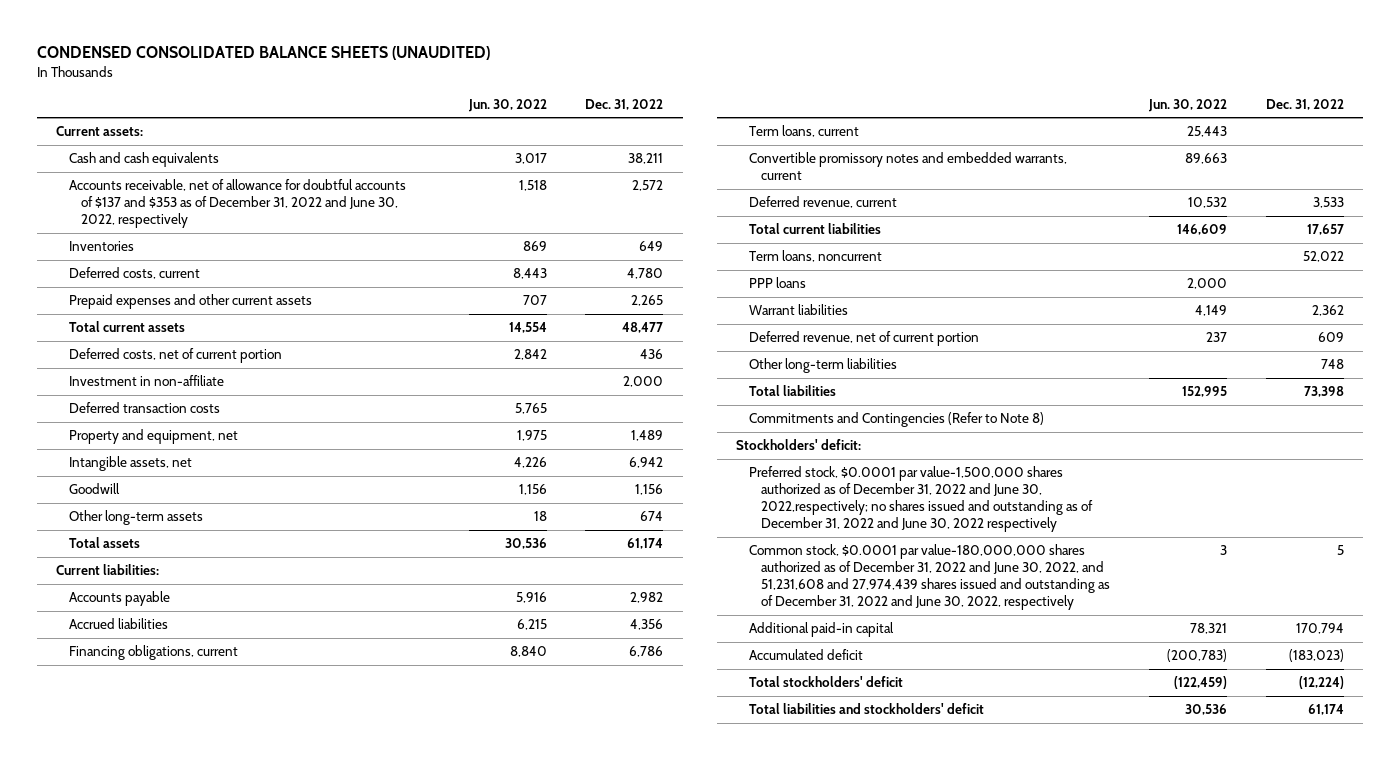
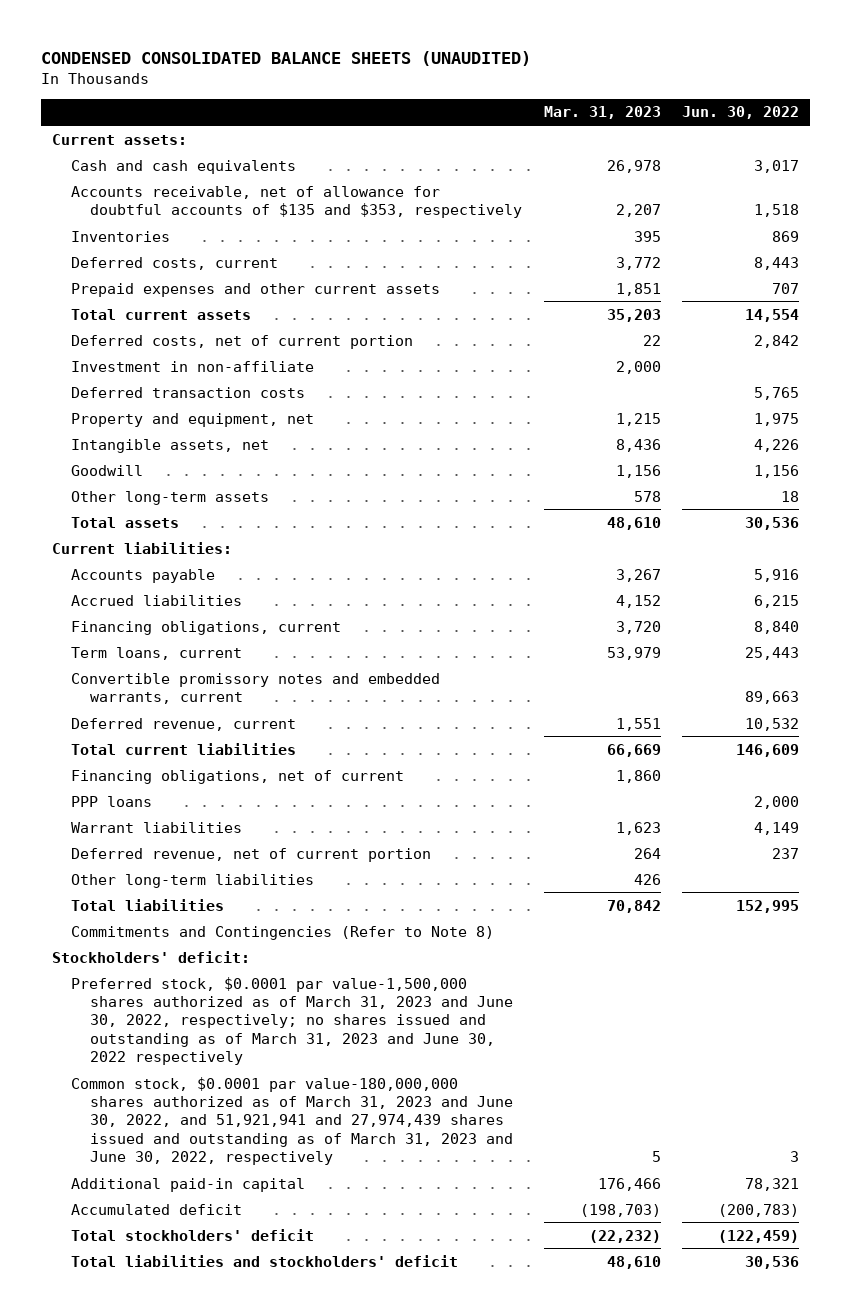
- | Jun. 30, 2022 | Dec. 31, 2022
+ | Mar. 31, 2023 | Jun. 30, 2022
- Accounts receivable, net of allowance for doubtful accounts of $137 and $353 as of December 31, 2022 and June 30, 2022, respectively | 1,518 | 2,572
+ Accounts receivable, net of allowance for doubtful accounts of $135 and $353, respectively | 2,207 | 1,518
- Term loans, noncurrent | | 52,022
+ Financing obligations, net of current | 1,860 |
- Preferred stock, $0.0001 par value-1,500,000 shares authorized as of December 31, 2022 and June 30, 2022,respectively; no shares issued and outstanding as of December 31, 2022 and June 30, 2022 respectively
- Common stock, $0.0001 par value-180,000,000 shares authorized as of December 31, 2022 and June 30, 2022, and 51,231,608 and 27,974,439 shares issued and outstanding as of December 31, 2022 and June 30, 2022, respectively | 3 | 5
+ Preferred stock, $0.0001 par value-1,500,000 shares authorized as of March 31, 2023 and June 30, 2022, respectively; no shares issued and outstanding as of March 31, 2023 and June 30, 2022 respectively
+ Common stock, $0.0001 par value-180,000,000 shares authorized as of March 31, 2023 and June 30, 2022, and 51,921,941 and 27,974,439 shares issued and outstanding as of March 31, 2023 and June 30, 2022, respectively | 5 | 3

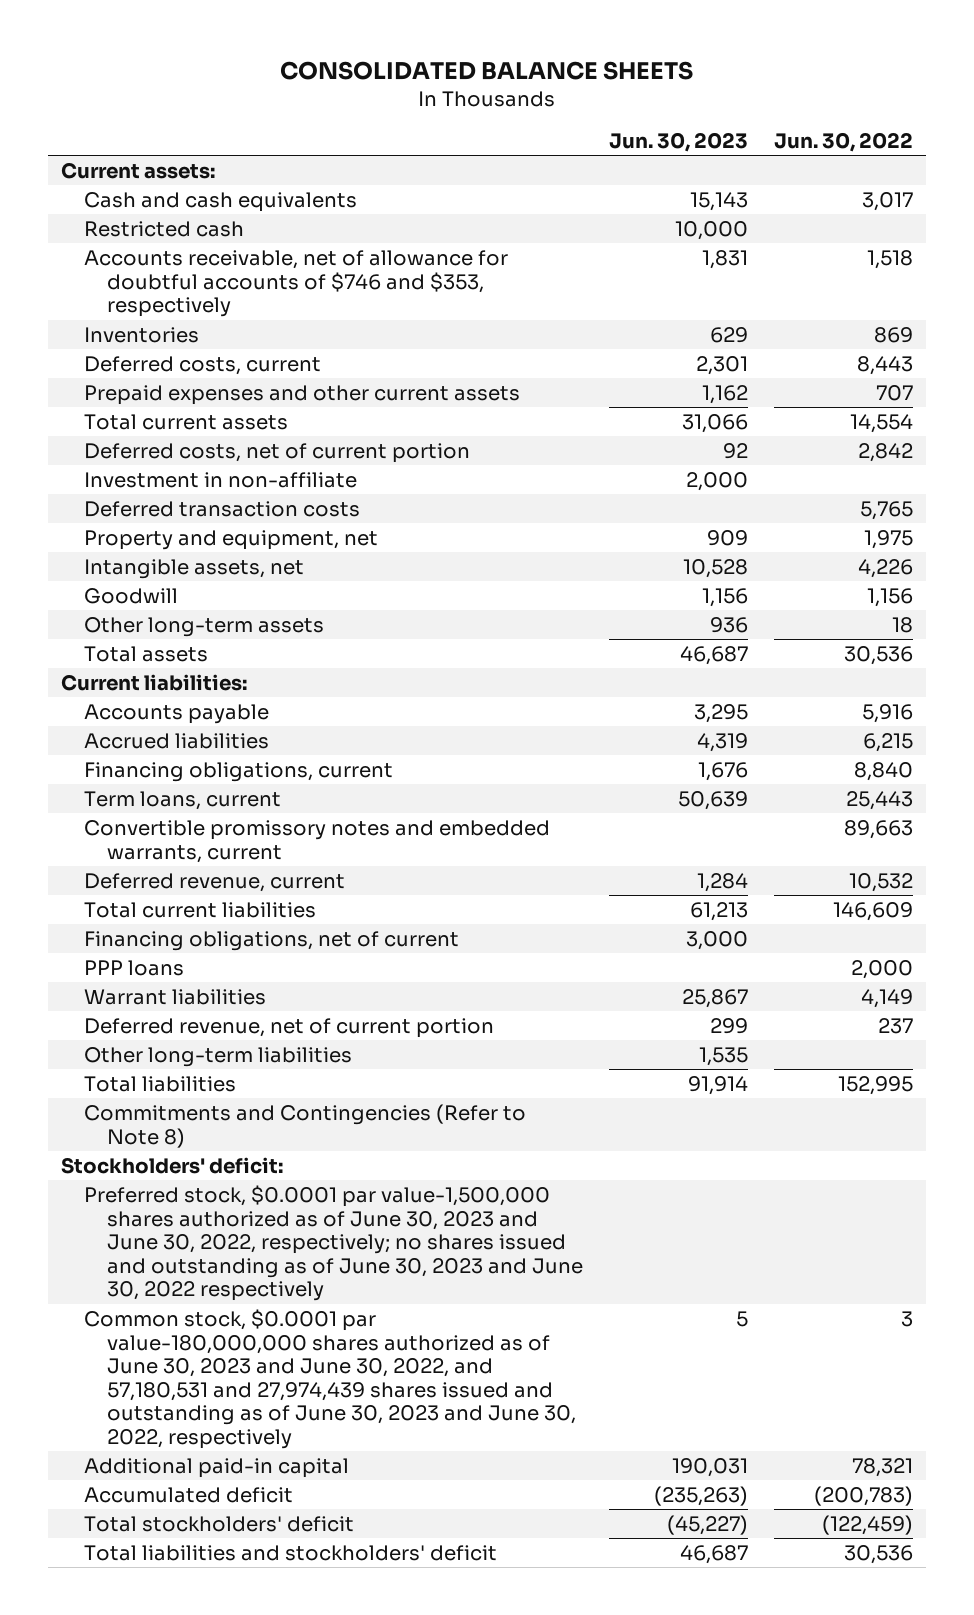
- CONDENSED CONSOLIDATED BALANCE SHEETS (UNAUDITED)
+ CONSOLIDATED BALANCE SHEETS
- | Mar. 31, 2023 | Jun. 30, 2022
+ | Jun. 30, 2023 | Jun. 30, 2022
- Accounts receivable, net of allowance for doubtful accounts of $135 and $353, respectively | 2,207 | 1,518
+ Restricted cash | 10,000 |
+ Accounts receivable, net of allowance for doubtful accounts of $746 and $353, respectively | 1,831 | 1,518
- Preferred stock, $0.0001 par value-1,500,000 shares authorized as of March 31, 2023 and June 30, 2022, respectively; no shares issued and outstanding as of March 31, 2023 and June 30, 2022 respectively
- Common stock, $0.0001 par value-180,000,000 shares authorized as of March 31, 2023 and June 30, 2022, and 51,921,941 and 27,974,439 shares issued and outstanding as of March 31, 2023 and June 30, 2022, respectively | 5 | 3
+ Preferred stock, $0.0001 par value-1,500,000 shares authorized as of June 30, 2023 and June 30, 2022, respectively; no shares issued and outstanding as of June 30, 2023 and June 30, 2022 respectively
+ Common stock, $0.0001 par value-180,000,000 shares authorized as of June 30, 2023 and June 30, 2022, and 57,180,531 and 27,974,439 shares issued and outstanding as of June 30, 2023 and June 30, 2022, respectively | 5 | 3

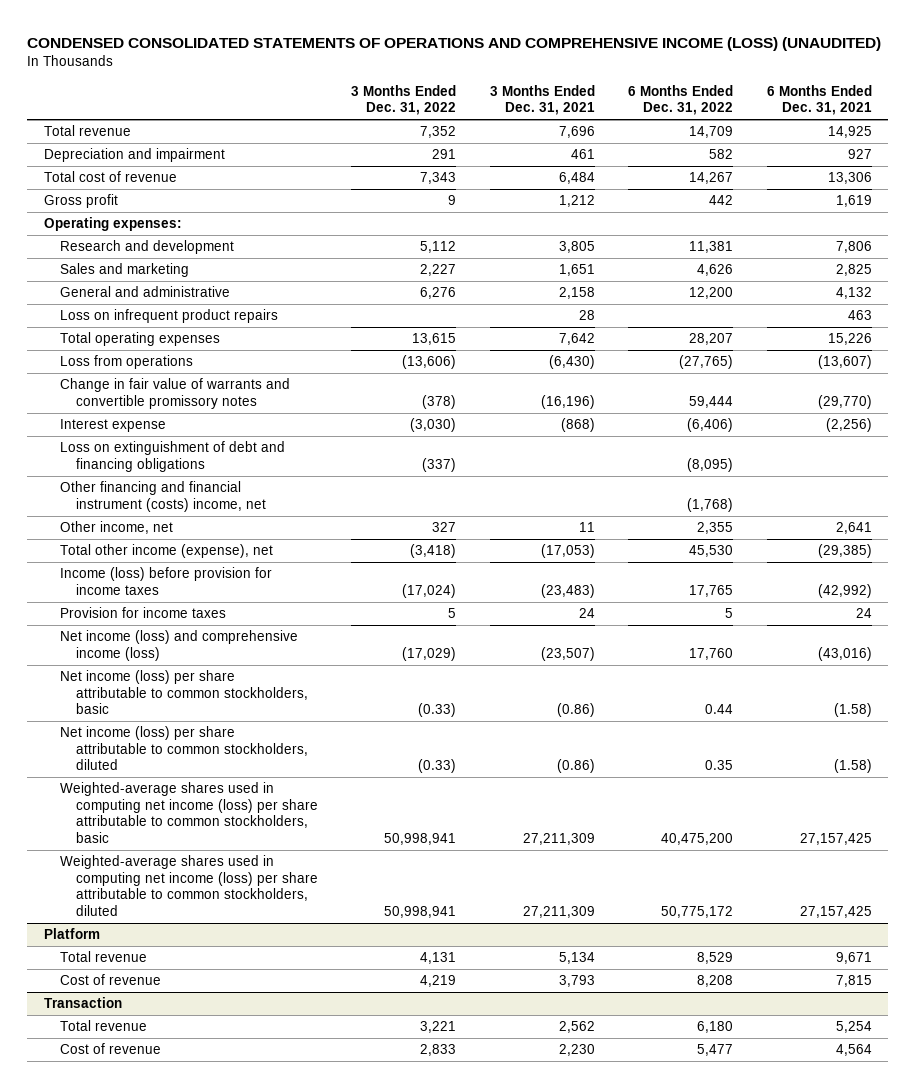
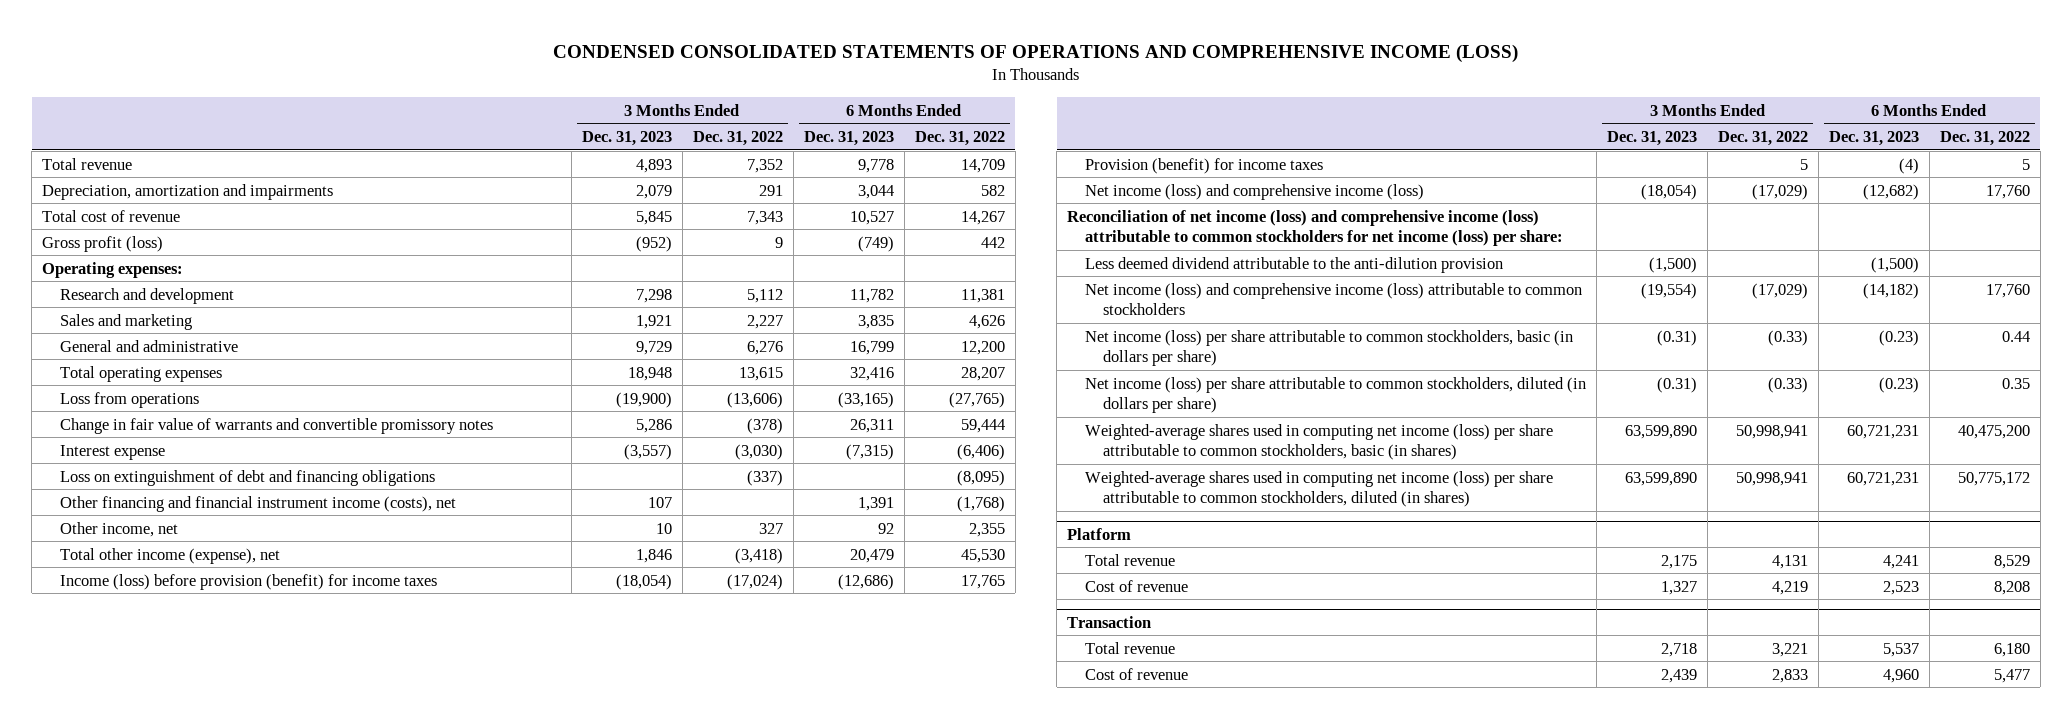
- CONDENSED CONSOLIDATED STATEMENTS OF OPERATIONS AND COMPREHENSIVE INCOME (LOSS) (UNAUDITED)
+ CONDENSED CONSOLIDATED STATEMENTS OF OPERATIONS AND COMPREHENSIVE INCOME (LOSS)
- | 3 Months Ended Dec. 31, 2022 | 3 Months Ended Dec. 31, 2021 | 6 Months Ended Dec. 31, 2022 | 6 Months Ended Dec. 31, 2021
+ | 3 Months Ended Dec. 31, 2023 | 3 Months Ended Dec. 31, 2022 | 6 Months Ended Dec. 31, 2023 | 6 Months Ended Dec. 31, 2022
- Depreciation and impairment | 291 | 461 | 582 | 927
+ Depreciation, amortization and impairments | 2,079 | 291 | 3,044 | 582
- Gross profit | 9 | 1,212 | 442 | 1,619
+ Gross profit (loss) | (952) | 9 | (749) | 442
- Loss on infrequent product repairs | | 28 | | 463
- Other financing and financial instrument (costs) income, net | | | (1,768) |
+ Other financing and financial instrument income (costs), net | 107 | | 1,391 | (1,768)
- Income (loss) before provision for income taxes | (17,024) | (23,483) | 17,765 | (42,992)
- Provision for income taxes | 5 | 24 | 5 | 24
+ Income (loss) before provision (benefit) for income taxes | (18,054) | (17,024) | (12,686) | 17,765
+ Provision (benefit) for income taxes | | 5 | (4) | 5
- Net income (loss) per share attributable to common stockholders, basic | (0.33) | (0.86) | 0.44 | (1.58)
- Net income (loss) per share attributable to common stockholders, diluted | (0.33) | (0.86) | 0.35 | (1.58)
- Weighted-average shares used in computing net income (loss) per share attributable to common stockholders, basic | 50,998,941 | 27,211,309 | 40,475,200 | 27,157,425
- Weighted-average shares used in computing net income (loss) per share attributable to common stockholders, diluted | 50,998,941 | 27,211,309 | 50,775,172 | 27,157,425
+ Reconciliation of net income (loss) and comprehensive income (loss) attributable to common stockholders for net income (loss) per share:
+ Less deemed dividend attributable to the anti-dilution provision | (1,500) | | (1,500) |
+ Net income (loss) and comprehensive income (loss) attributable to common stockholders | (19,554) | (17,029) | (14,182) | 17,760
+ Net income (loss) per share attributable to common stockholders, basic (in dollars per share) | (0.31) | (0.33) | (0.23) | 0.44
+ Net income (loss) per share attributable to common stockholders, diluted (in dollars per share) | (0.31) | (0.33) | (0.23) | 0.35
+ Weighted-average shares used in computing net income (loss) per share attributable to common stockholders, basic (in shares) | 63,599,890 | 50,998,941 | 60,721,231 | 40,475,200
+ Weighted-average shares used in computing net income (loss) per share attributable to common stockholders, diluted (in shares) | 63,599,890 | 50,998,941 | 60,721,231 | 50,775,172

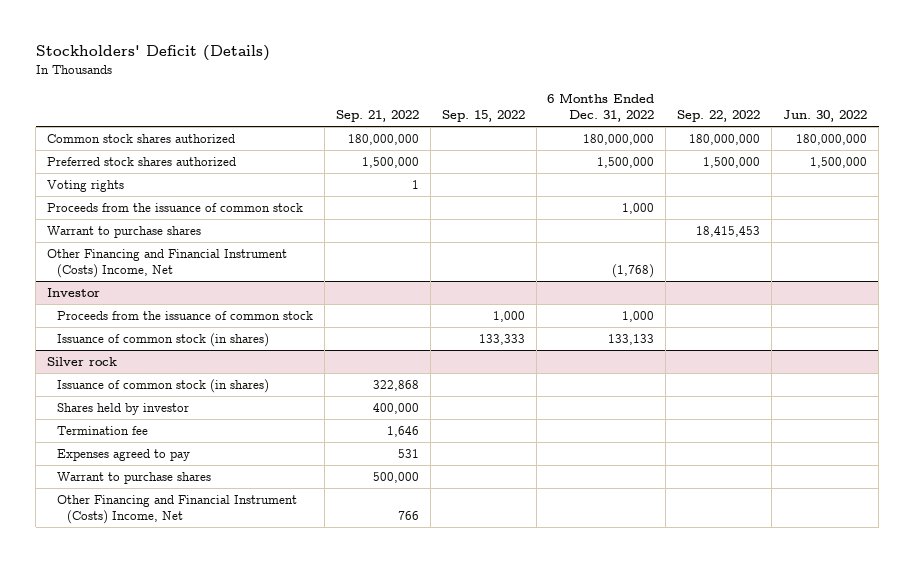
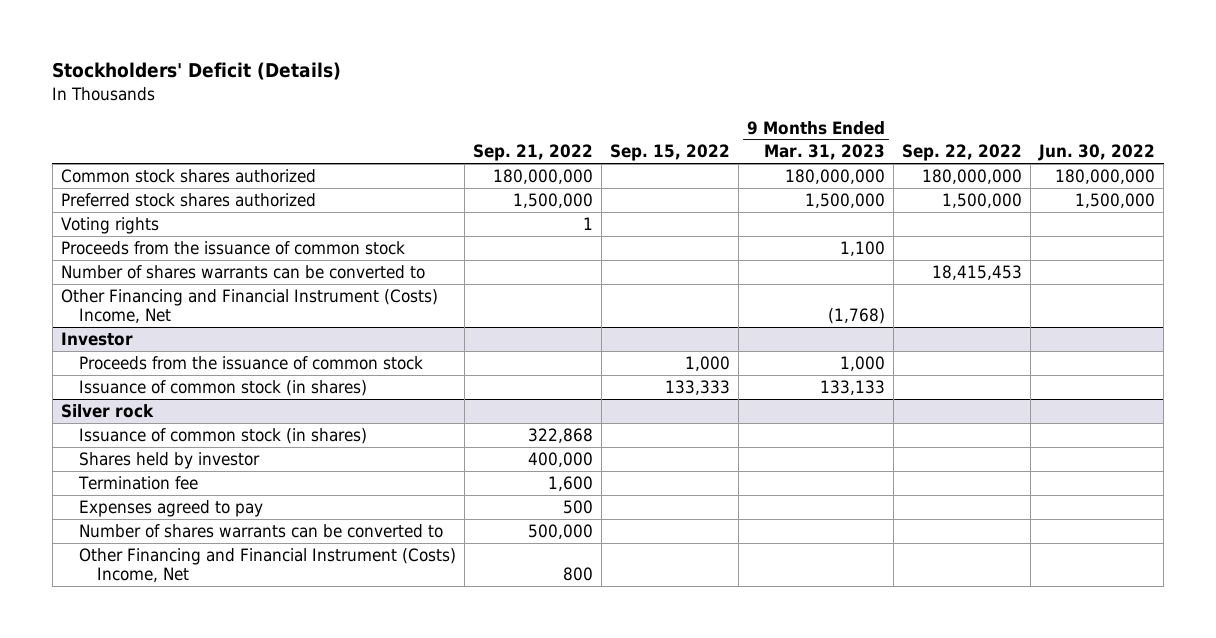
- | Sep. 21, 2022 | Sep. 15, 2022 | 6 Months Ended Dec. 31, 2022 | Sep. 22, 2022 | Jun. 30, 2022
+ | Sep. 21, 2022 | Sep. 15, 2022 | 9 Months Ended Mar. 31, 2023 | Sep. 22, 2022 | Jun. 30, 2022
- Warrant to purchase shares | | | | 18,415,453 |
+ Number of shares warrants can be converted to | | | | 18,415,453 |
@ Silver rock
- Termination fee | 1,646 | | | |
- Expenses agreed to pay | 531 | | | |
- Warrant to purchase shares | 500,000 | | | |
- Other Financing and Financial Instrument (Costs) Income, Net | 766 | | | |
+ Termination fee | 1,600 | | | |
+ Expenses agreed to pay | 500 | | | |
+ Number of shares warrants can be converted to | 500,000 | | | |
+ Other Financing and Financial Instrument (Costs) Income, Net | 800 | | | |

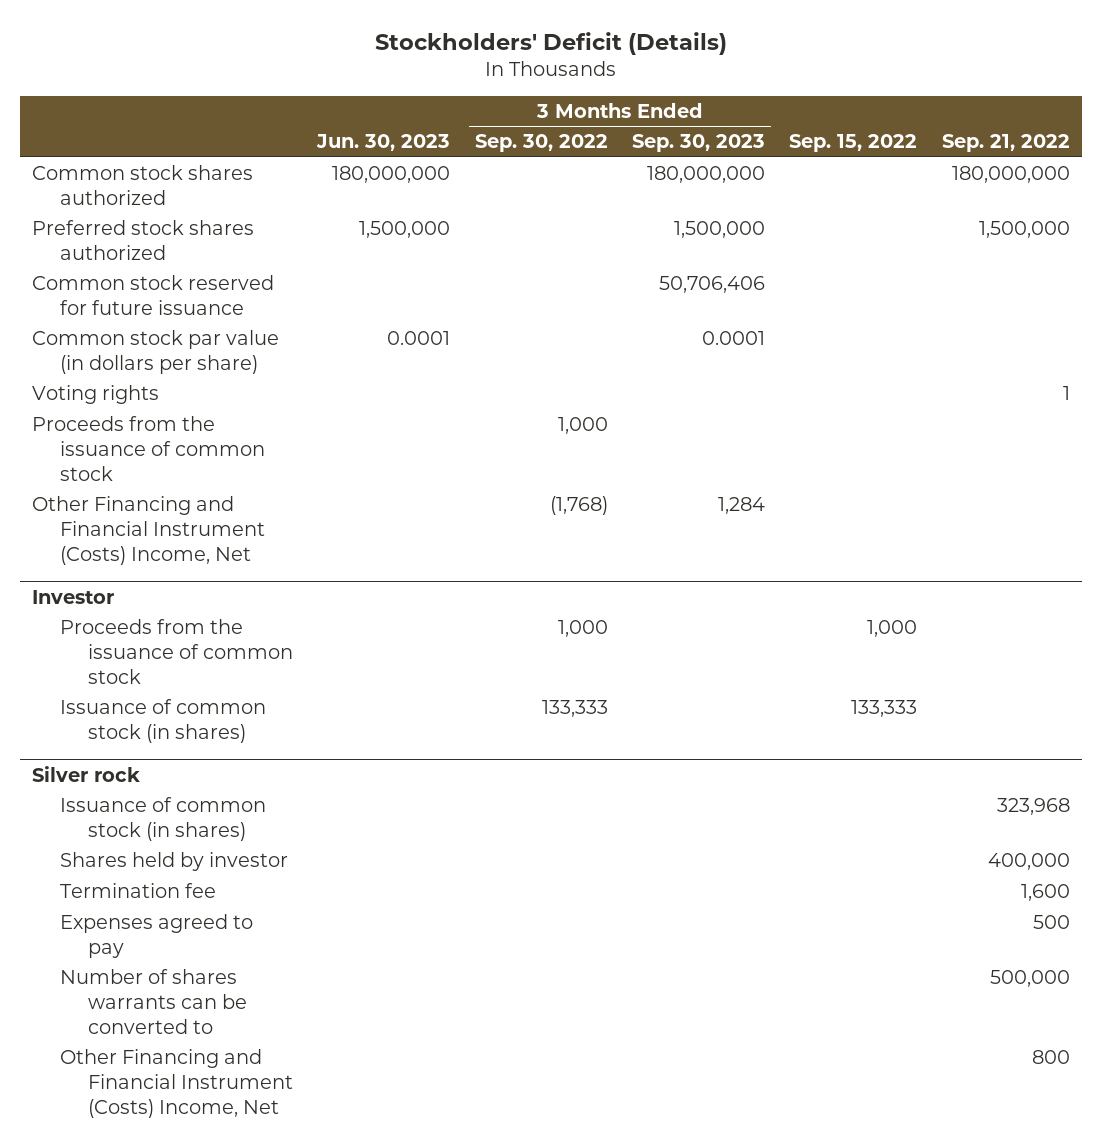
- | Sep. 21, 2022 | Sep. 15, 2022 | 9 Months Ended Mar. 31, 2023 | Sep. 22, 2022 | Jun. 30, 2022
+ | Jun. 30, 2023 | 3 Months Ended Sep. 30, 2022 | 3 Months Ended Sep. 30, 2023 | Sep. 15, 2022 | Sep. 21, 2022
+ Common stock reserved for future issuance | | | 50,706,406 | |
+ Common stock par value (in dollars per share) | 0.0001 | | 0.0001 | |
- Number of shares warrants can be converted to | | | | 18,415,453 |
@ Silver rock
- Issuance of common stock (in shares) | 322,868 | | | |
+ Issuance of common stock (in shares) | | | | | 323,968

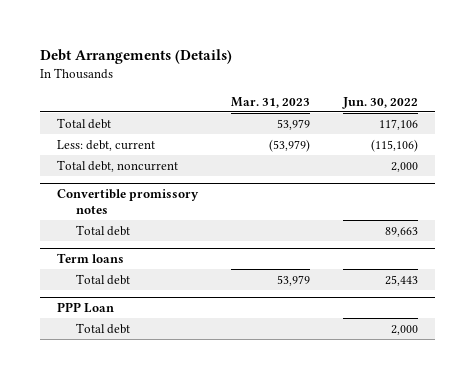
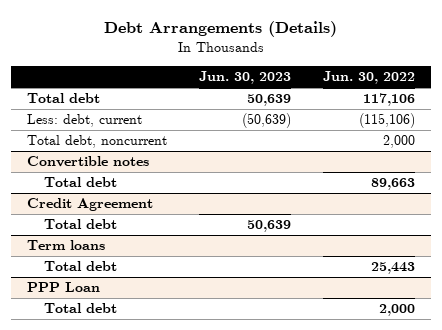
- | Mar. 31, 2023 | Jun. 30, 2022
+ | Jun. 30, 2023 | Jun. 30, 2022
- Convertible promissory notes
+ Convertible notes
+ Credit Agreement
+ Total debt | 50,639 |

